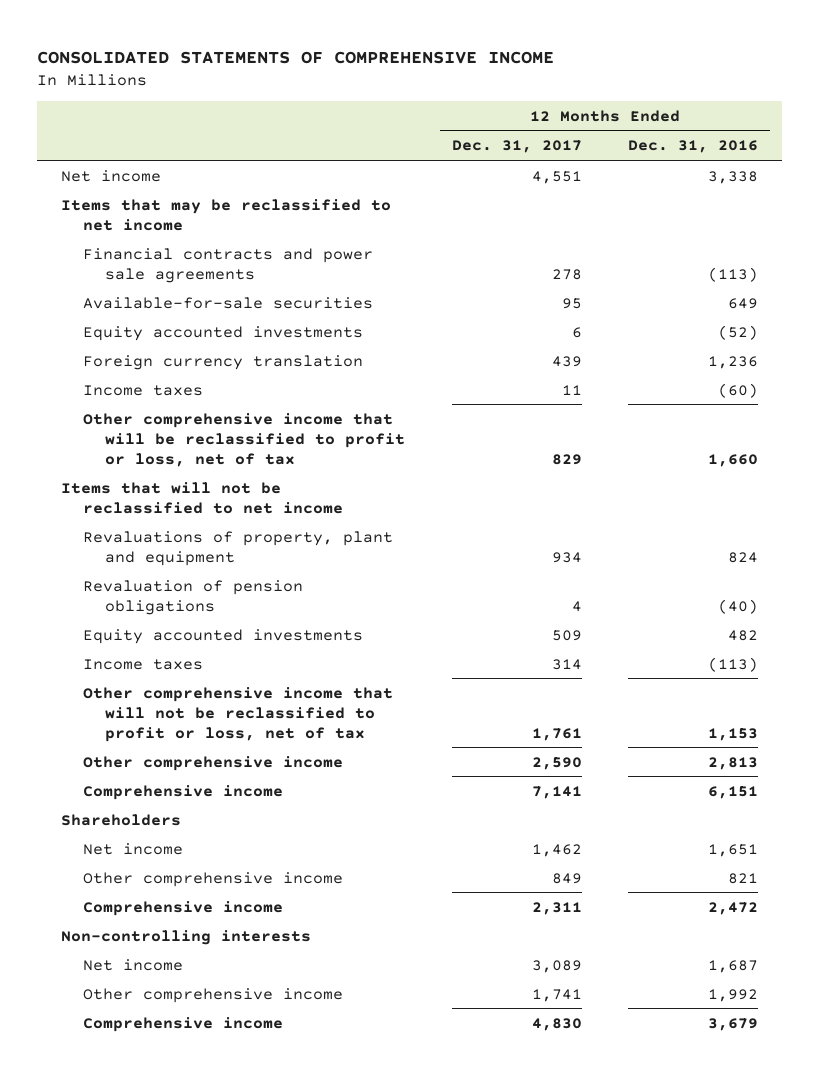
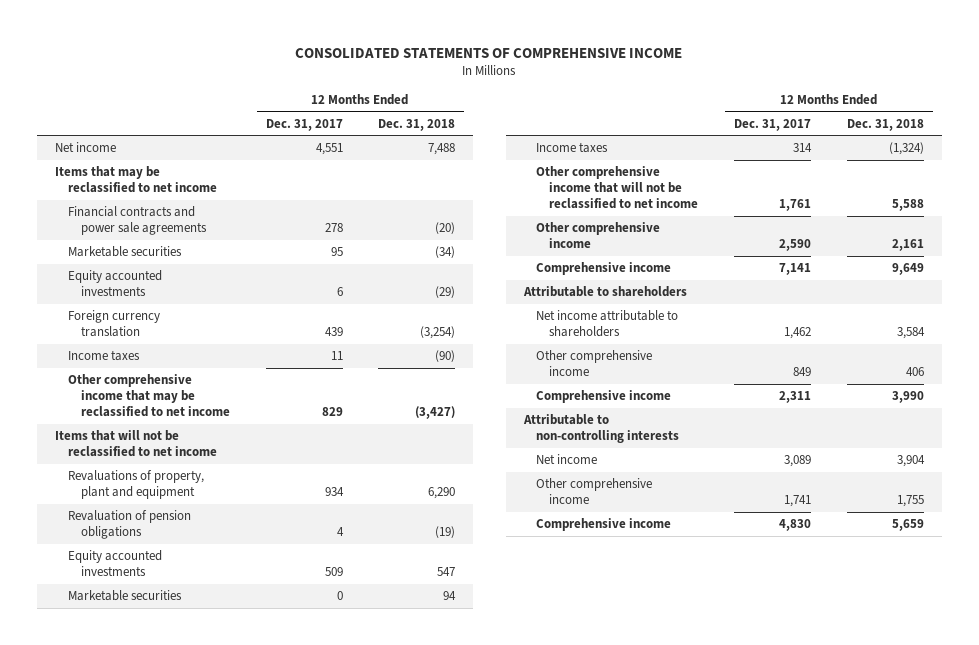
- | 12 Months Ended Dec. 31, 2017 | 12 Months Ended Dec. 31, 2016
+ | 12 Months Ended Dec. 31, 2017 | 12 Months Ended Dec. 31, 2018
- Available-for-sale securities | 95 | 649
+ Marketable securities | 95 | (34)
- Other comprehensive income that will be reclassified to profit or loss, net of tax | 829 | 1,660
+ Other comprehensive income that may be reclassified to net income | 829 | (3,427)
+ Marketable securities | 0 | 94
- Other comprehensive income that will not be reclassified to profit or loss, net of tax | 1,761 | 1,153
+ Other comprehensive income that will not be reclassified to net income | 1,761 | 5,588
- Shareholders
- Net income | 1,462 | 1,651
+ Attributable to shareholders
+ Net income attributable to shareholders | 1,462 | 3,584
- Non-controlling interests
+ Attributable to non-controlling interests

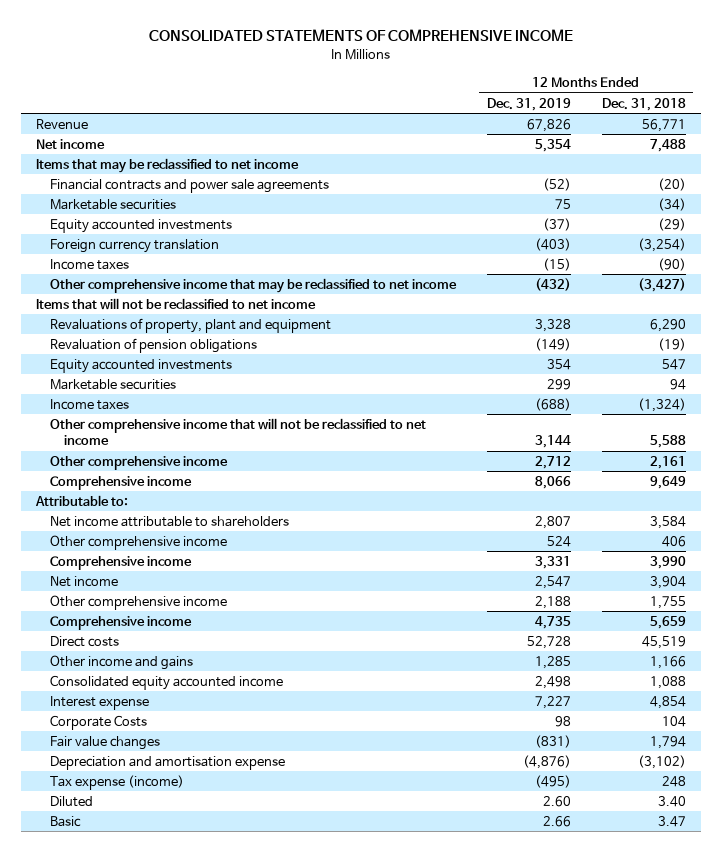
- | 12 Months Ended Dec. 31, 2017 | 12 Months Ended Dec. 31, 2018
+ | 12 Months Ended Dec. 31, 2019 | 12 Months Ended Dec. 31, 2018
+ Revenue | 67,826 | 56,771
- Attributable to shareholders
+ Attributable to:
- Attributable to non-controlling interests
+ Direct costs | 52,728 | 45,519
+ Other income and gains | 1,285 | 1,166
+ Consolidated equity accounted income | 2,498 | 1,088
+ Interest expense | 7,227 | 4,854
+ Corporate Costs | 98 | 104
+ Fair value changes | (831) | 1,794
+ Depreciation and amortisation expense | (4,876) | (3,102)
+ Tax expense (income) | (495) | 248
+ Diluted | 2.60 | 3.40
+ Basic | 2.66 | 3.47

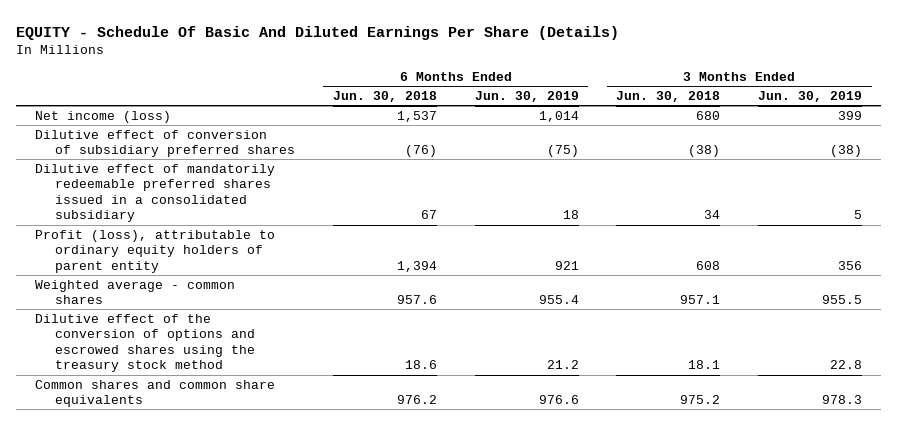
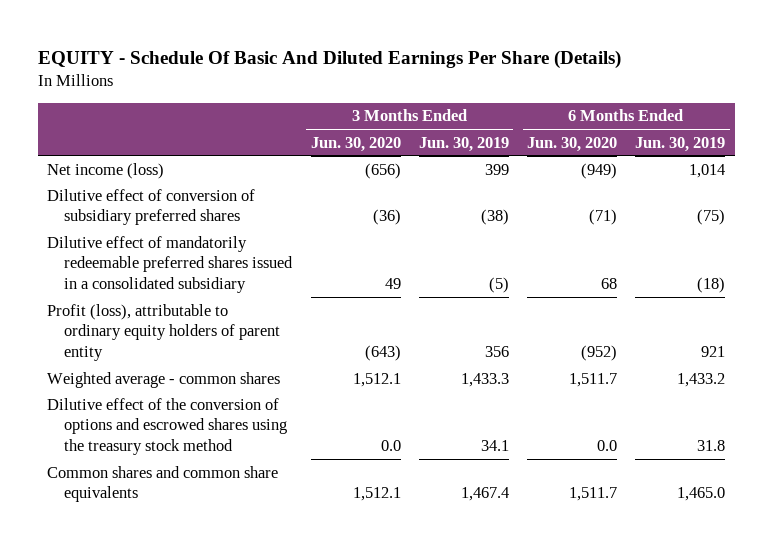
- | 6 Months Ended Jun. 30, 2018 | 6 Months Ended Jun. 30, 2019 | 3 Months Ended Jun. 30, 2018 | 3 Months Ended Jun. 30, 2019
+ | 3 Months Ended Jun. 30, 2020 | 3 Months Ended Jun. 30, 2019 | 6 Months Ended Jun. 30, 2020 | 6 Months Ended Jun. 30, 2019
- Dilutive effect of mandatorily redeemable preferred shares issued in a consolidated subsidiary | 67 | 18 | 34 | 5
+ Dilutive effect of mandatorily redeemable preferred shares issued in a consolidated subsidiary | 49 | (5) | 68 | (18)
- Weighted average - common shares | 957.6 | 955.4 | 957.1 | 955.5
- Dilutive effect of the conversion of options and escrowed shares using the treasury stock method | 18.6 | 21.2 | 18.1 | 22.8
- Common shares and common share equivalents | 976.2 | 976.6 | 975.2 | 978.3
+ Weighted average - common shares | 1,512.1 | 1,433.3 | 1,511.7 | 1,433.2
+ Dilutive effect of the conversion of options and escrowed shares using the treasury stock method | 0.0 | 34.1 | 0.0 | 31.8
+ Common shares and common share equivalents | 1,512.1 | 1,467.4 | 1,511.7 | 1,465.0

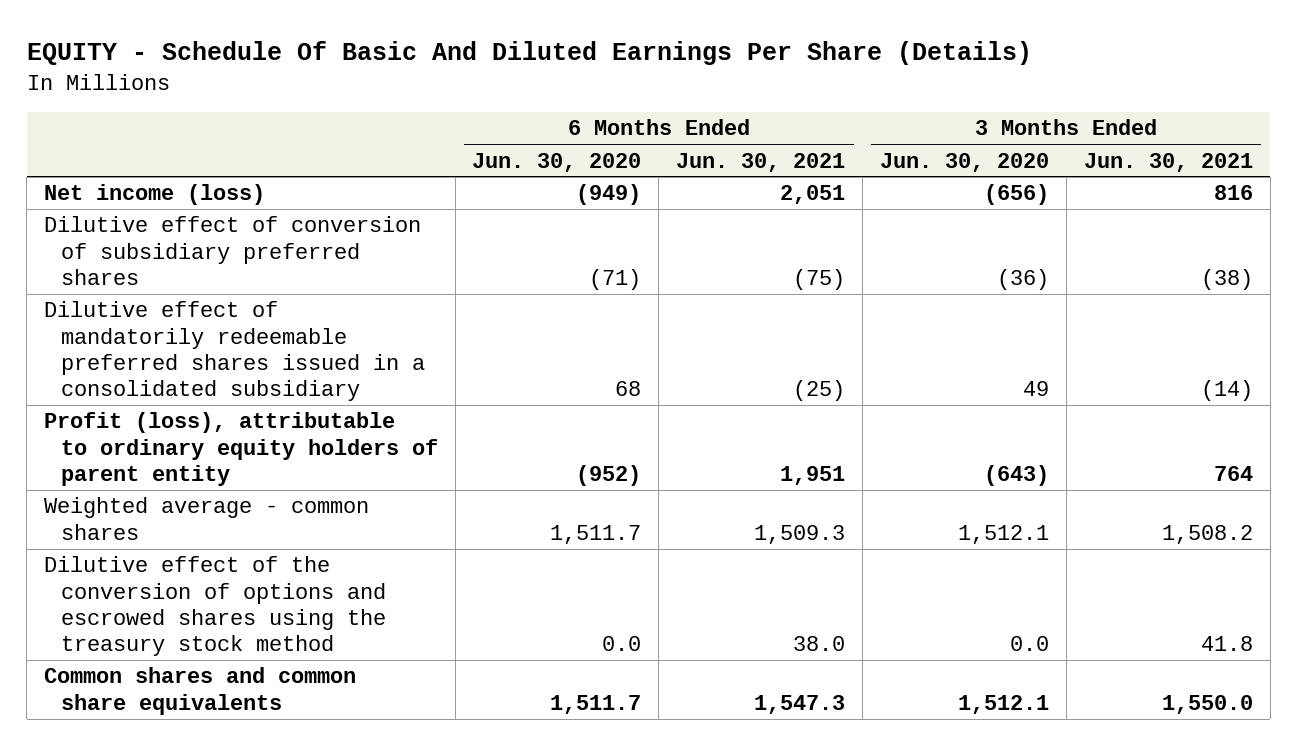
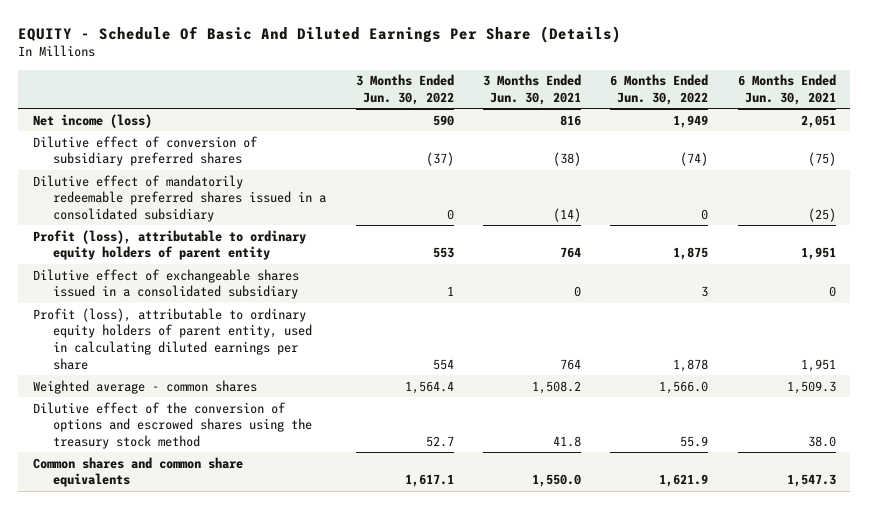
- | 6 Months Ended Jun. 30, 2020 | 6 Months Ended Jun. 30, 2021 | 3 Months Ended Jun. 30, 2020 | 3 Months Ended Jun. 30, 2021
+ | 3 Months Ended Jun. 30, 2022 | 3 Months Ended Jun. 30, 2021 | 6 Months Ended Jun. 30, 2022 | 6 Months Ended Jun. 30, 2021
+ Dilutive effect of exchangeable shares issued in a consolidated subsidiary | 1 | 0 | 3 | 0
+ Profit (loss), attributable to ordinary equity holders of parent entity, used in calculating diluted earnings per share | 554 | 764 | 1,878 | 1,951

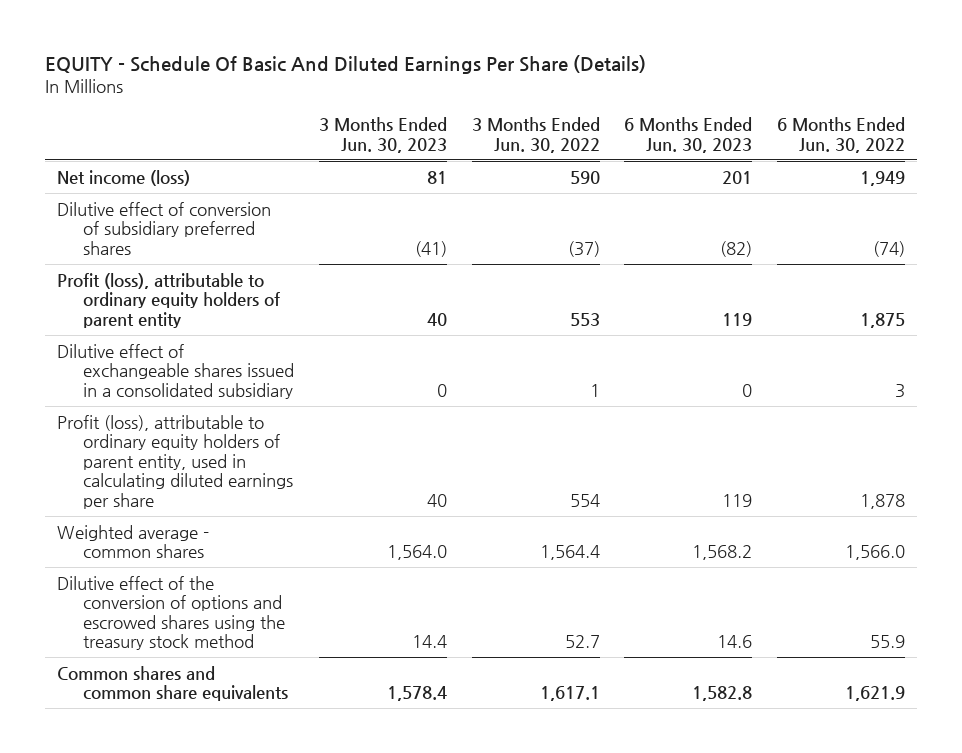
- | 3 Months Ended Jun. 30, 2022 | 3 Months Ended Jun. 30, 2021 | 6 Months Ended Jun. 30, 2022 | 6 Months Ended Jun. 30, 2021
+ | 3 Months Ended Jun. 30, 2023 | 3 Months Ended Jun. 30, 2022 | 6 Months Ended Jun. 30, 2023 | 6 Months Ended Jun. 30, 2022
- Dilutive effect of mandatorily redeemable preferred shares issued in a consolidated subsidiary | 0 | (14) | 0 | (25)

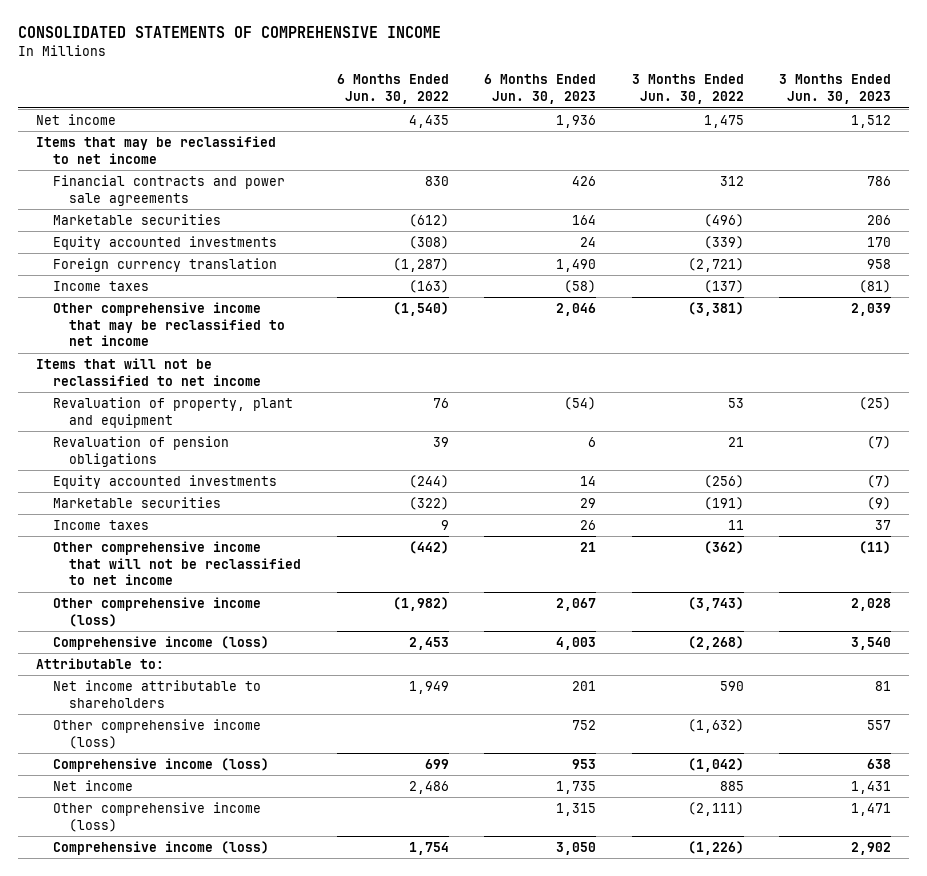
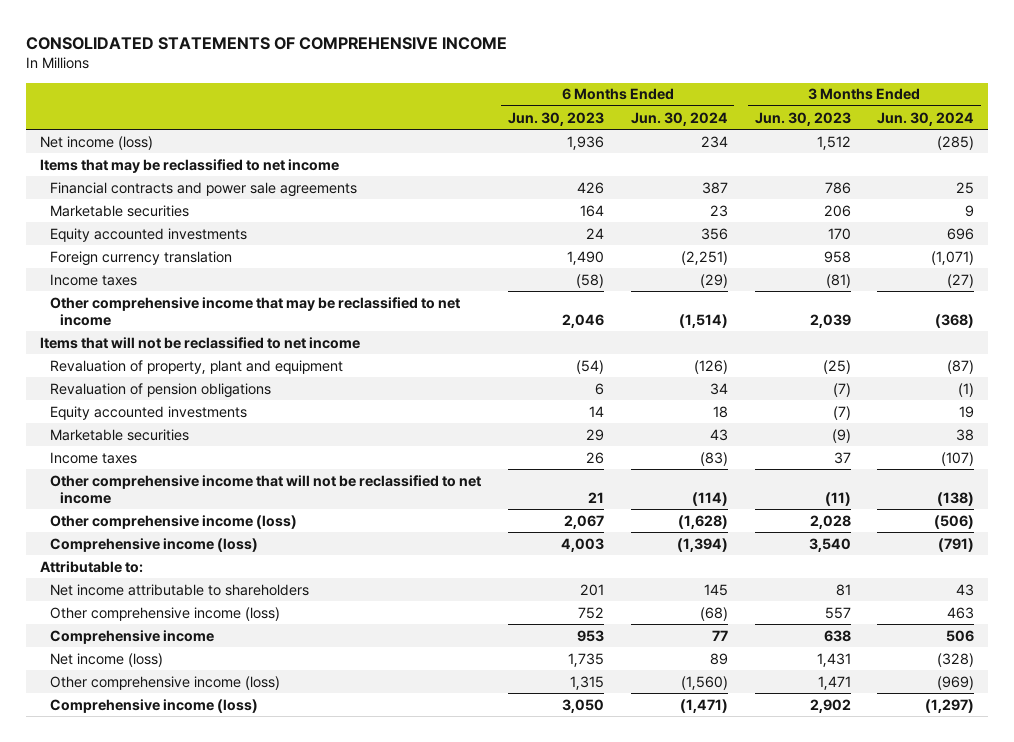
- | 6 Months Ended Jun. 30, 2022 | 6 Months Ended Jun. 30, 2023 | 3 Months Ended Jun. 30, 2022 | 3 Months Ended Jun. 30, 2023
+ | 6 Months Ended Jun. 30, 2023 | 6 Months Ended Jun. 30, 2024 | 3 Months Ended Jun. 30, 2023 | 3 Months Ended Jun. 30, 2024
- Net income | 4,435 | 1,936 | 1,475 | 1,512
+ Net income (loss) | 1,936 | 234 | 1,512 | (285)
- Comprehensive income (loss) | 699 | 953 | (1,042) | 638
- Net income | 2,486 | 1,735 | 885 | 1,431
+ Comprehensive income | 953 | 77 | 638 | 506
+ Net income (loss) | 1,735 | 89 | 1,431 | (328)

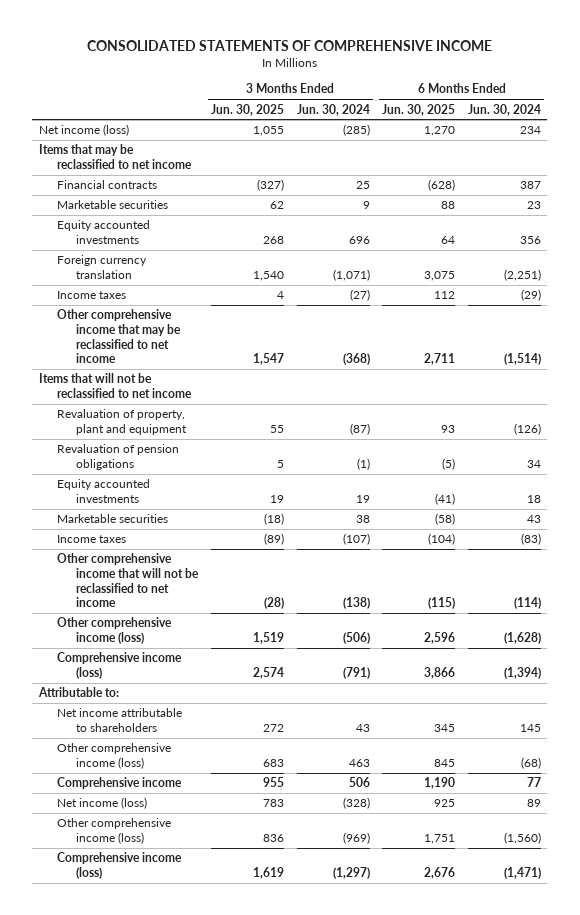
- | 6 Months Ended Jun. 30, 2023 | 6 Months Ended Jun. 30, 2024 | 3 Months Ended Jun. 30, 2023 | 3 Months Ended Jun. 30, 2024
+ | 3 Months Ended Jun. 30, 2025 | 3 Months Ended Jun. 30, 2024 | 6 Months Ended Jun. 30, 2025 | 6 Months Ended Jun. 30, 2024
- Financial contracts and power sale agreements | 426 | 387 | 786 | 25
+ Financial contracts | (327) | 25 | (628) | 387

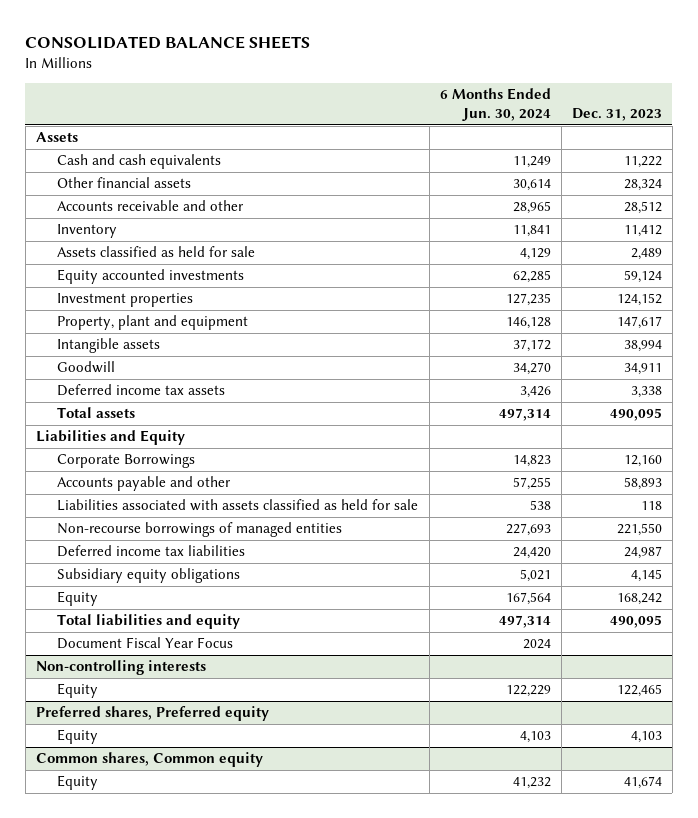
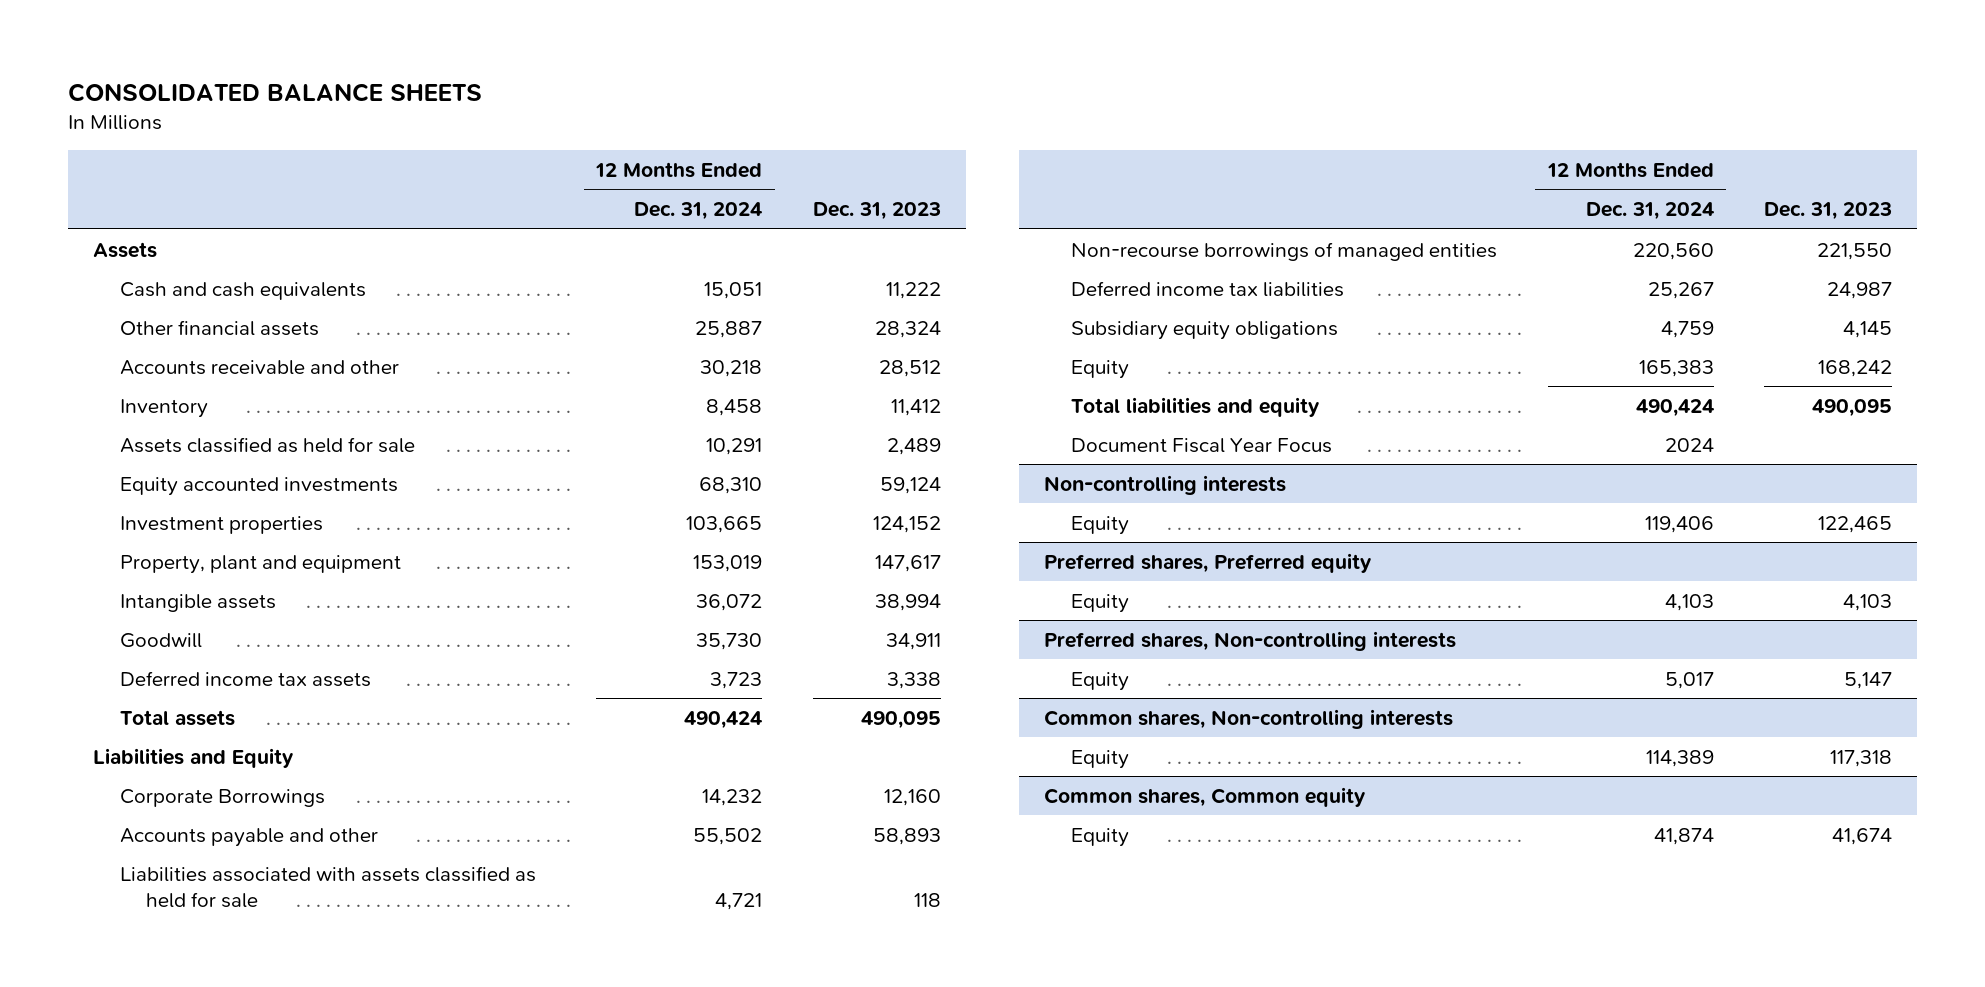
- | 6 Months Ended Jun. 30, 2024 | Dec. 31, 2023
+ | 12 Months Ended Dec. 31, 2024 | Dec. 31, 2023
+ Preferred shares, Non-controlling interests
+ Equity | 5,017 | 5,147
+ Common shares, Non-controlling interests
+ Equity | 114,389 | 117,318

